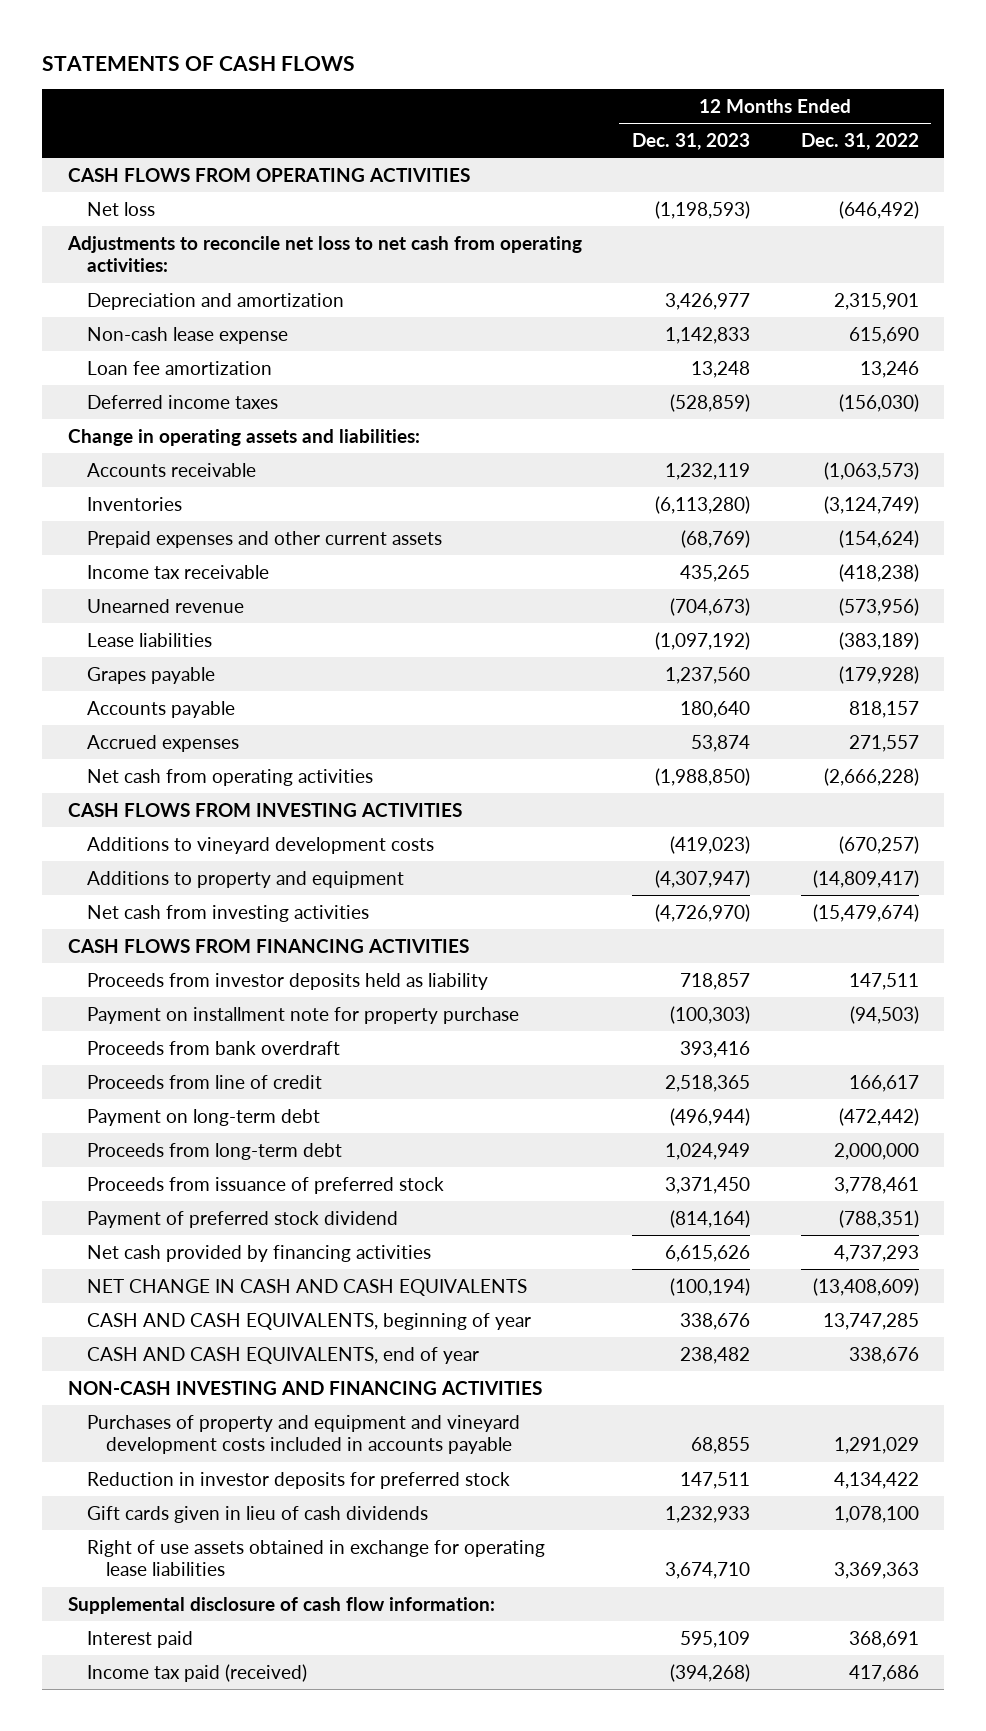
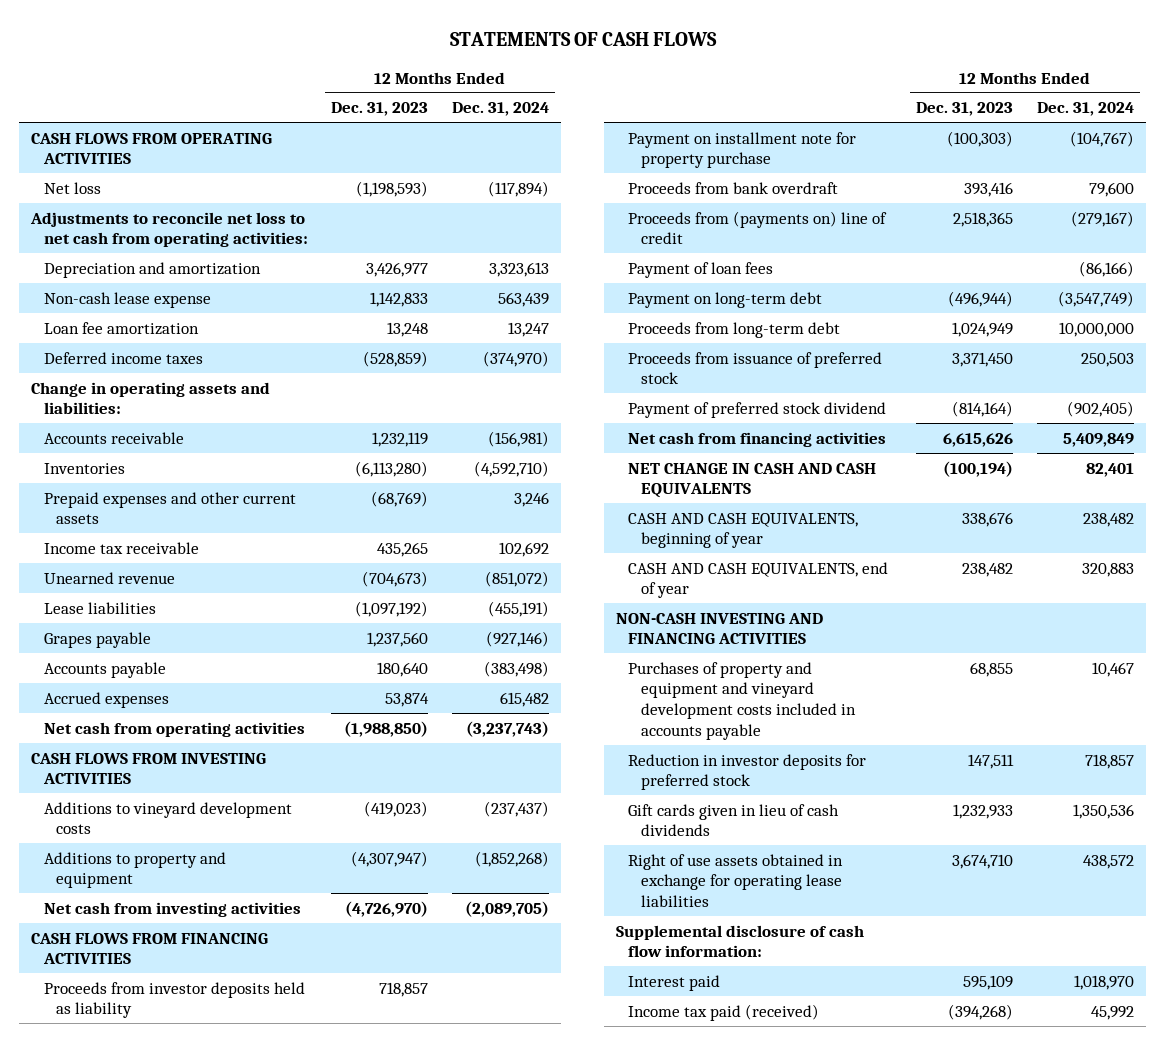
- | 12 Months Ended Dec. 31, 2023 | 12 Months Ended Dec. 31, 2022
+ | 12 Months Ended Dec. 31, 2023 | 12 Months Ended Dec. 31, 2024
- Proceeds from line of credit | 2,518,365 | 166,617
+ Proceeds from (payments on) line of credit | 2,518,365 | (279,167)
+ Payment of loan fees | | (86,166)
- Net cash provided by financing activities | 6,615,626 | 4,737,293
+ Net cash from financing activities | 6,615,626 | 5,409,849

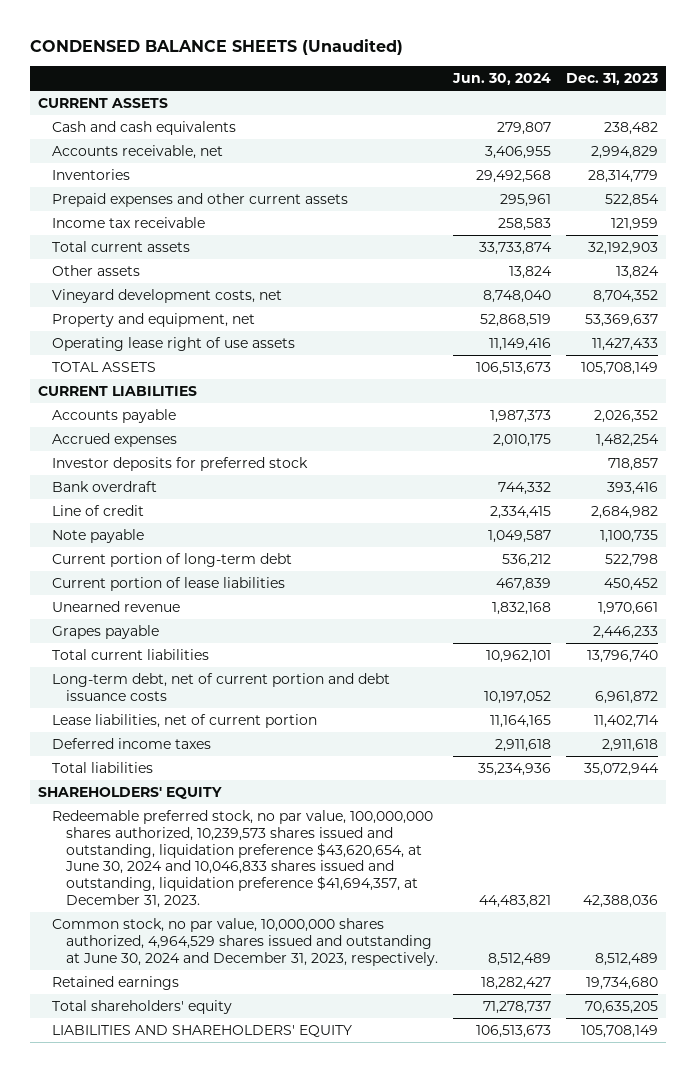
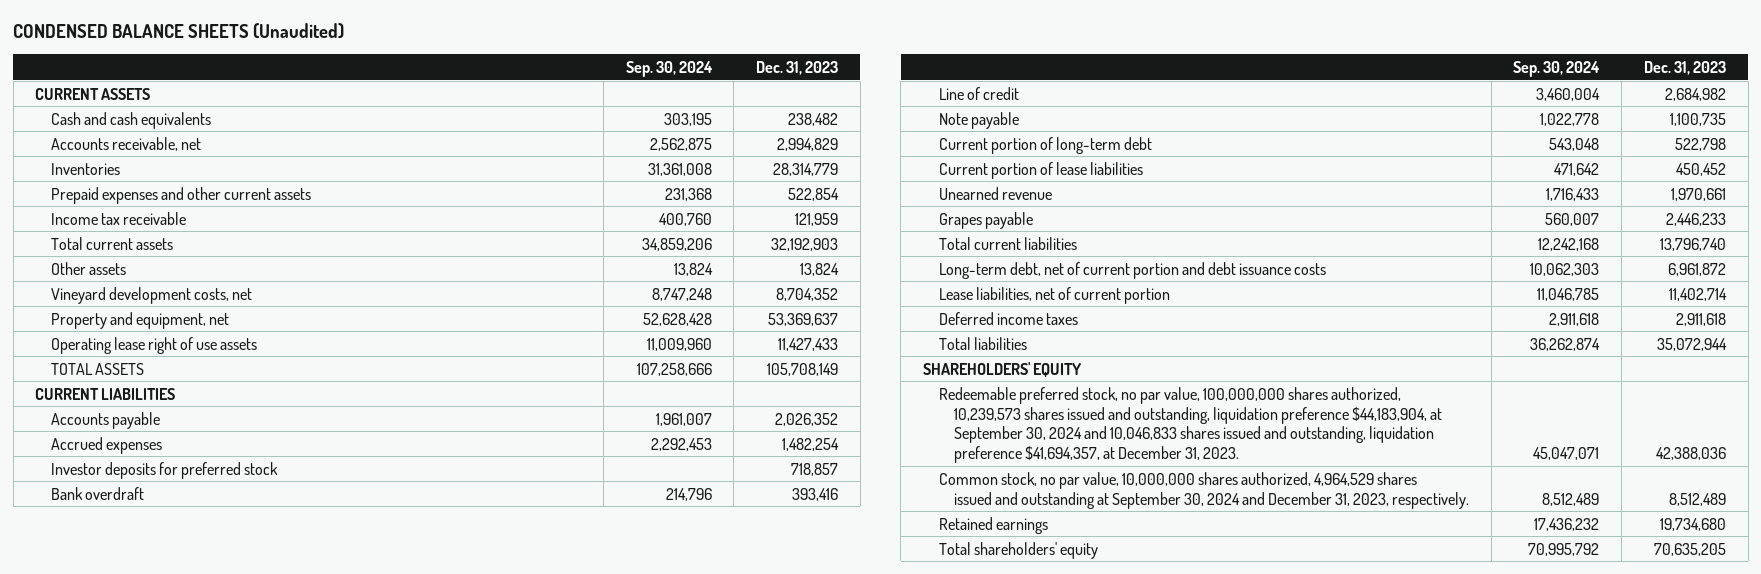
- | Jun. 30, 2024 | Dec. 31, 2023
+ | Sep. 30, 2024 | Dec. 31, 2023
- Redeemable preferred stock, no par value, 100,000,000 shares authorized, 10,239,573 shares issued and outstanding, liquidation preference $43,620,654, at June 30, 2024 and 10,046,833 shares issued and outstanding, liquidation preference $41,694,357, at December 31, 2023. | 44,483,821 | 42,388,036
- Common stock, no par value, 10,000,000 shares authorized, 4,964,529 shares issued and outstanding at June 30, 2024 and December 31, 2023, respectively. | 8,512,489 | 8,512,489
+ Redeemable preferred stock, no par value, 100,000,000 shares authorized, 10,239,573 shares issued and outstanding, liquidation preference $44,183,904, at September 30, 2024 and 10,046,833 shares issued and outstanding, liquidation preference $41,694,357, at December 31, 2023. | 45,047,071 | 42,388,036
+ Common stock, no par value, 10,000,000 shares authorized, 4,964,529 shares issued and outstanding at September 30, 2024 and December 31, 2023, respectively. | 8,512,489 | 8,512,489
- LIABILITIES AND SHAREHOLDERS' EQUITY | 106,513,673 | 105,708,149

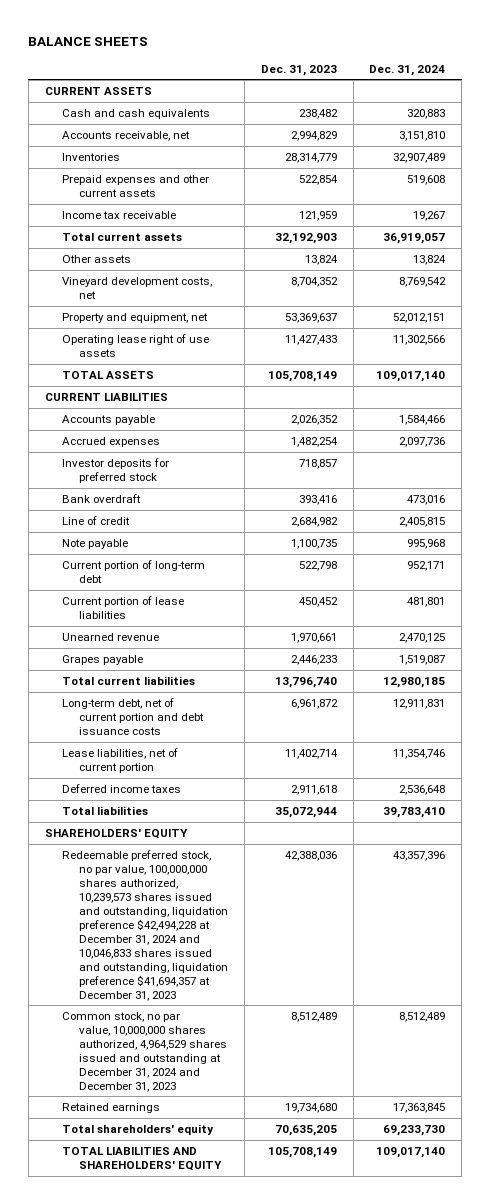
- CONDENSED BALANCE SHEETS (Unaudited)
+ BALANCE SHEETS
- | Sep. 30, 2024 | Dec. 31, 2023
+ | Dec. 31, 2023 | Dec. 31, 2024
- Redeemable preferred stock, no par value, 100,000,000 shares authorized, 10,239,573 shares issued and outstanding, liquidation preference $44,183,904, at September 30, 2024 and 10,046,833 shares issued and outstanding, liquidation preference $41,694,357, at December 31, 2023. | 45,047,071 | 42,388,036
- Common stock, no par value, 10,000,000 shares authorized, 4,964,529 shares issued and outstanding at September 30, 2024 and December 31, 2023, respectively. | 8,512,489 | 8,512,489
+ Redeemable preferred stock, no par value, 100,000,000 shares authorized, 10,239,573 shares issued and outstanding, liquidation preference $42,494,228 at December 31, 2024 and 10,046,833 shares issued and outstanding, liquidation preference $41,694,357 at December 31, 2023 | 42,388,036 | 43,357,396
+ Common stock, no par value, 10,000,000 shares authorized, 4,964,529 shares issued and outstanding at December 31, 2024 and December 31, 2023 | 8,512,489 | 8,512,489
+ TOTAL LIABILITIES AND SHAREHOLDERS' EQUITY | 105,708,149 | 109,017,140

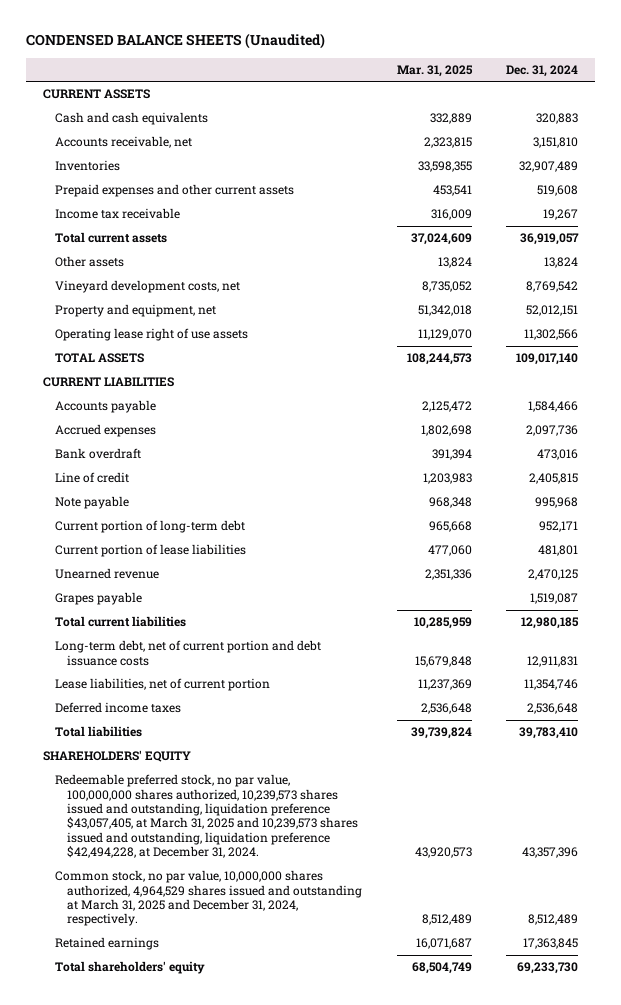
- BALANCE SHEETS
+ CONDENSED BALANCE SHEETS (Unaudited)
- | Dec. 31, 2023 | Dec. 31, 2024
+ | Mar. 31, 2025 | Dec. 31, 2024
- Investor deposits for preferred stock | 718,857 |
- Redeemable preferred stock, no par value, 100,000,000 shares authorized, 10,239,573 shares issued and outstanding, liquidation preference $42,494,228 at December 31, 2024 and 10,046,833 shares issued and outstanding, liquidation preference $41,694,357 at December 31, 2023 | 42,388,036 | 43,357,396
- Common stock, no par value, 10,000,000 shares authorized, 4,964,529 shares issued and outstanding at December 31, 2024 and December 31, 2023 | 8,512,489 | 8,512,489
+ Redeemable preferred stock, no par value, 100,000,000 shares authorized, 10,239,573 shares issued and outstanding, liquidation preference $43,057,405, at March 31, 2025 and 10,239,573 shares issued and outstanding, liquidation preference $42,494,228, at December 31, 2024. | 43,920,573 | 43,357,396
+ Common stock, no par value, 10,000,000 shares authorized, 4,964,529 shares issued and outstanding at March 31, 2025 and December 31, 2024, respectively. | 8,512,489 | 8,512,489
- TOTAL LIABILITIES AND SHAREHOLDERS' EQUITY | 105,708,149 | 109,017,140

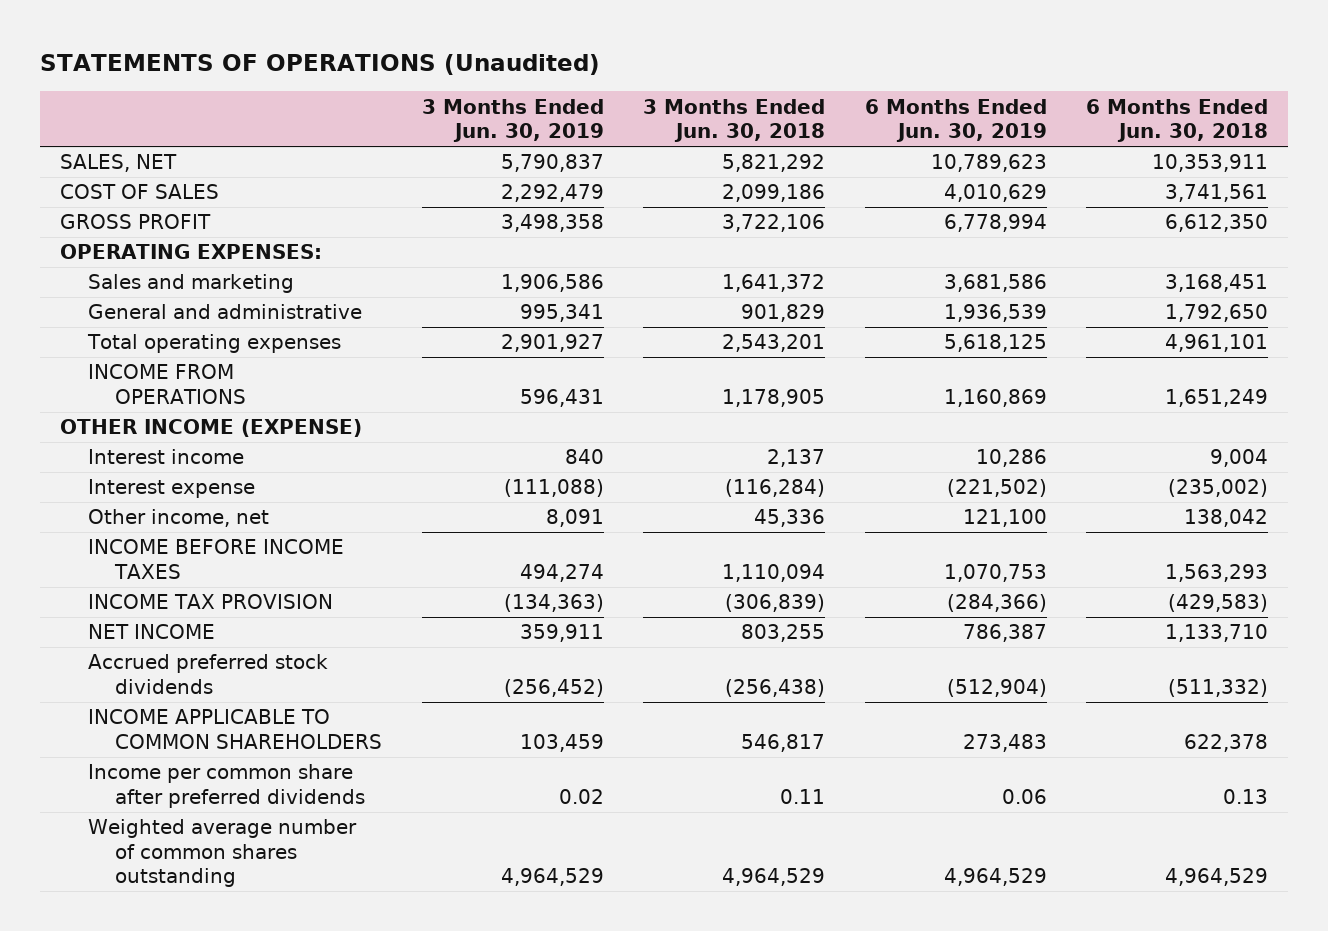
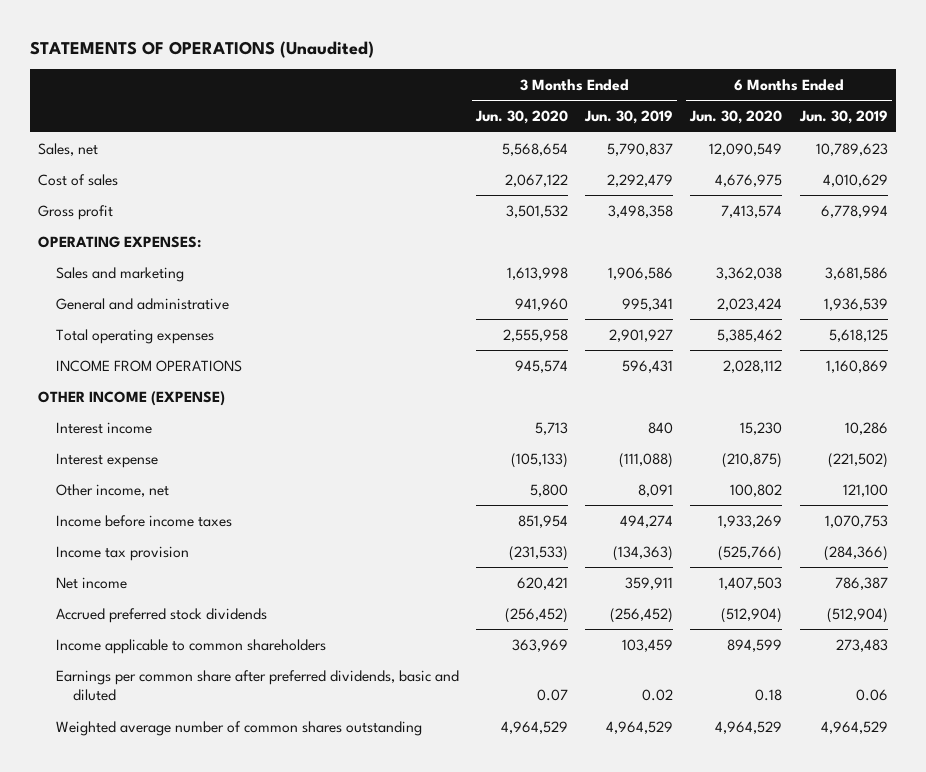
- | 3 Months Ended Jun. 30, 2019 | 3 Months Ended Jun. 30, 2018 | 6 Months Ended Jun. 30, 2019 | 6 Months Ended Jun. 30, 2018
+ | 3 Months Ended Jun. 30, 2020 | 3 Months Ended Jun. 30, 2019 | 6 Months Ended Jun. 30, 2020 | 6 Months Ended Jun. 30, 2019
- SALES, NET | 5,790,837 | 5,821,292 | 10,789,623 | 10,353,911
- COST OF SALES | 2,292,479 | 2,099,186 | 4,010,629 | 3,741,561
- GROSS PROFIT | 3,498,358 | 3,722,106 | 6,778,994 | 6,612,350
+ Sales, net | 5,568,654 | 5,790,837 | 12,090,549 | 10,789,623
+ Cost of sales | 2,067,122 | 2,292,479 | 4,676,975 | 4,010,629
+ Gross profit | 3,501,532 | 3,498,358 | 7,413,574 | 6,778,994
- INCOME BEFORE INCOME TAXES | 494,274 | 1,110,094 | 1,070,753 | 1,563,293
- INCOME TAX PROVISION | (134,363) | (306,839) | (284,366) | (429,583)
- NET INCOME | 359,911 | 803,255 | 786,387 | 1,133,710
+ Income before income taxes | 851,954 | 494,274 | 1,933,269 | 1,070,753
+ Income tax provision | (231,533) | (134,363) | (525,766) | (284,366)
+ Net income | 620,421 | 359,911 | 1,407,503 | 786,387
- INCOME APPLICABLE TO COMMON SHAREHOLDERS | 103,459 | 546,817 | 273,483 | 622,378
- Income per common share after preferred dividends | 0.02 | 0.11 | 0.06 | 0.13
+ Income applicable to common shareholders | 363,969 | 103,459 | 894,599 | 273,483
+ Earnings per common share after preferred dividends, basic and diluted | 0.07 | 0.02 | 0.18 | 0.06

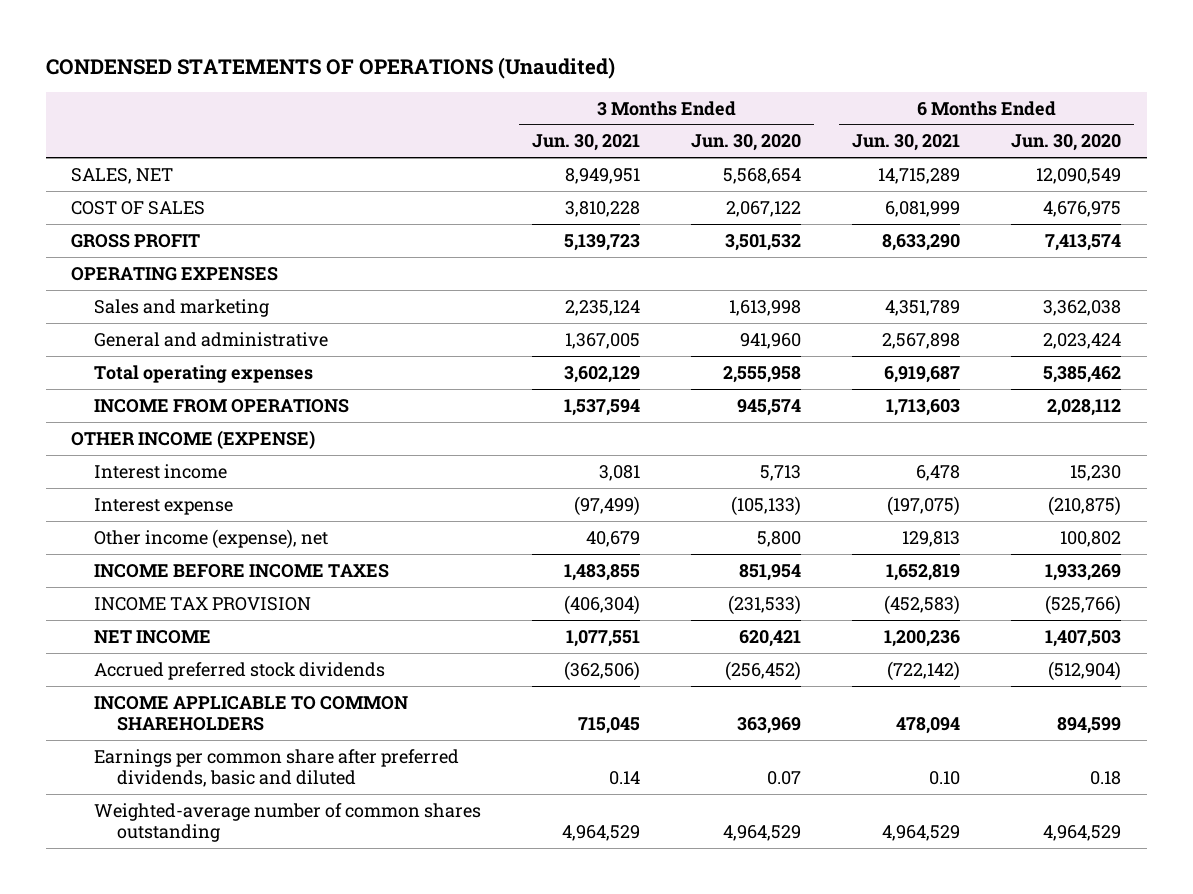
- STATEMENTS OF OPERATIONS (Unaudited)
+ CONDENSED STATEMENTS OF OPERATIONS (Unaudited)
- | 3 Months Ended Jun. 30, 2020 | 3 Months Ended Jun. 30, 2019 | 6 Months Ended Jun. 30, 2020 | 6 Months Ended Jun. 30, 2019
+ | 3 Months Ended Jun. 30, 2021 | 3 Months Ended Jun. 30, 2020 | 6 Months Ended Jun. 30, 2021 | 6 Months Ended Jun. 30, 2020
- Sales, net | 5,568,654 | 5,790,837 | 12,090,549 | 10,789,623
- Cost of sales | 2,067,122 | 2,292,479 | 4,676,975 | 4,010,629
- Gross profit | 3,501,532 | 3,498,358 | 7,413,574 | 6,778,994
- OPERATING EXPENSES:
+ SALES, NET | 8,949,951 | 5,568,654 | 14,715,289 | 12,090,549
+ COST OF SALES | 3,810,228 | 2,067,122 | 6,081,999 | 4,676,975
+ GROSS PROFIT | 5,139,723 | 3,501,532 | 8,633,290 | 7,413,574
+ OPERATING EXPENSES
- Other income, net | 5,800 | 8,091 | 100,802 | 121,100
- Income before income taxes | 851,954 | 494,274 | 1,933,269 | 1,070,753
- Income tax provision | (231,533) | (134,363) | (525,766) | (284,366)
- Net income | 620,421 | 359,911 | 1,407,503 | 786,387
+ Other income (expense), net | 40,679 | 5,800 | 129,813 | 100,802
+ INCOME BEFORE INCOME TAXES | 1,483,855 | 851,954 | 1,652,819 | 1,933,269
+ INCOME TAX PROVISION | (406,304) | (231,533) | (452,583) | (525,766)
+ NET INCOME | 1,077,551 | 620,421 | 1,200,236 | 1,407,503
- Income applicable to common shareholders | 363,969 | 103,459 | 894,599 | 273,483
+ INCOME APPLICABLE TO COMMON SHAREHOLDERS | 715,045 | 363,969 | 478,094 | 894,599
- Weighted average number of common shares outstanding | 4,964,529 | 4,964,529 | 4,964,529 | 4,964,529
+ Weighted-average number of common shares outstanding | 4,964,529 | 4,964,529 | 4,964,529 | 4,964,529

